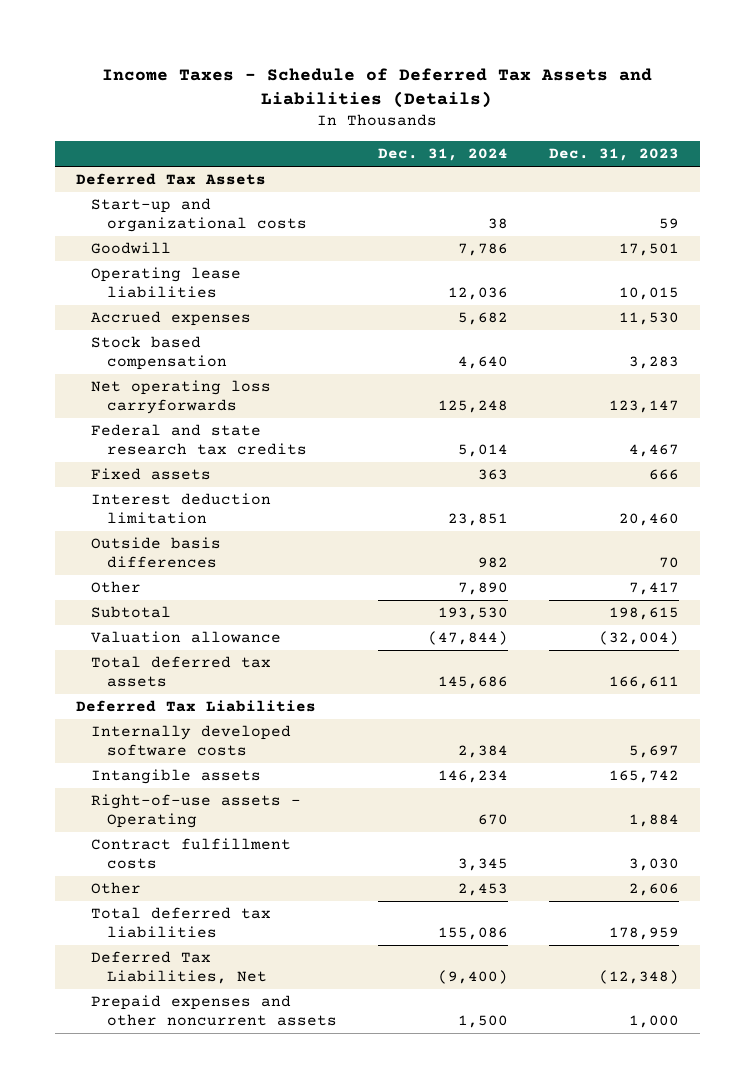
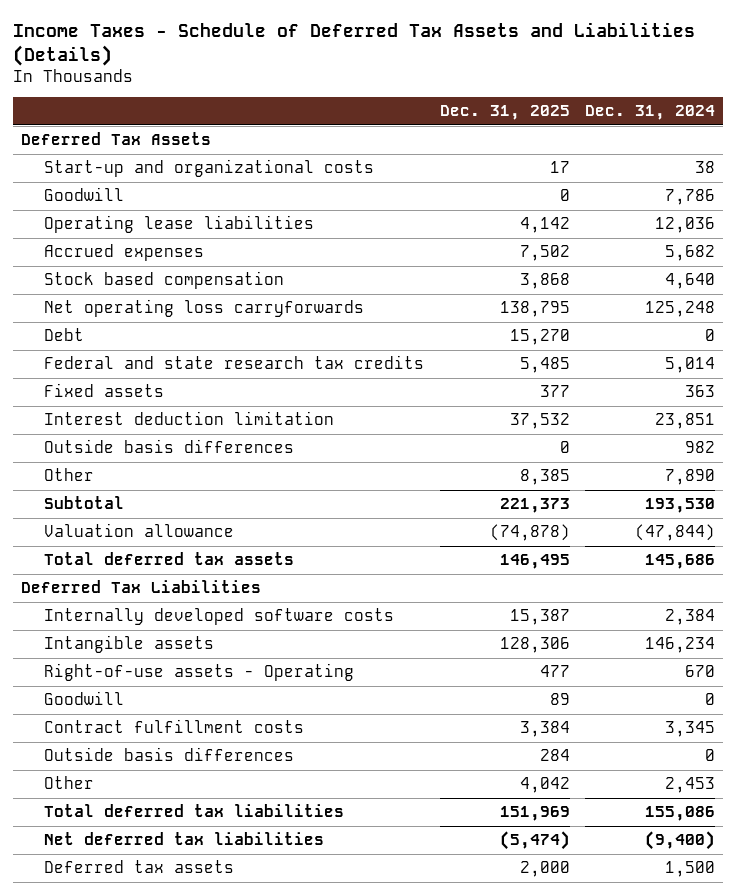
- | Dec. 31, 2024 | Dec. 31, 2023
+ | Dec. 31, 2025 | Dec. 31, 2024
+ Debt | 15,270 | 0
+ Goodwill | 89 | 0
+ Outside basis differences | 284 | 0
- Deferred Tax Liabilities, Net | (9,400) | (12,348)
- Prepaid expenses and other noncurrent assets | 1,500 | 1,000
+ Net deferred tax liabilities | (5,474) | (9,400)
+ Deferred tax assets | 2,000 | 1,500

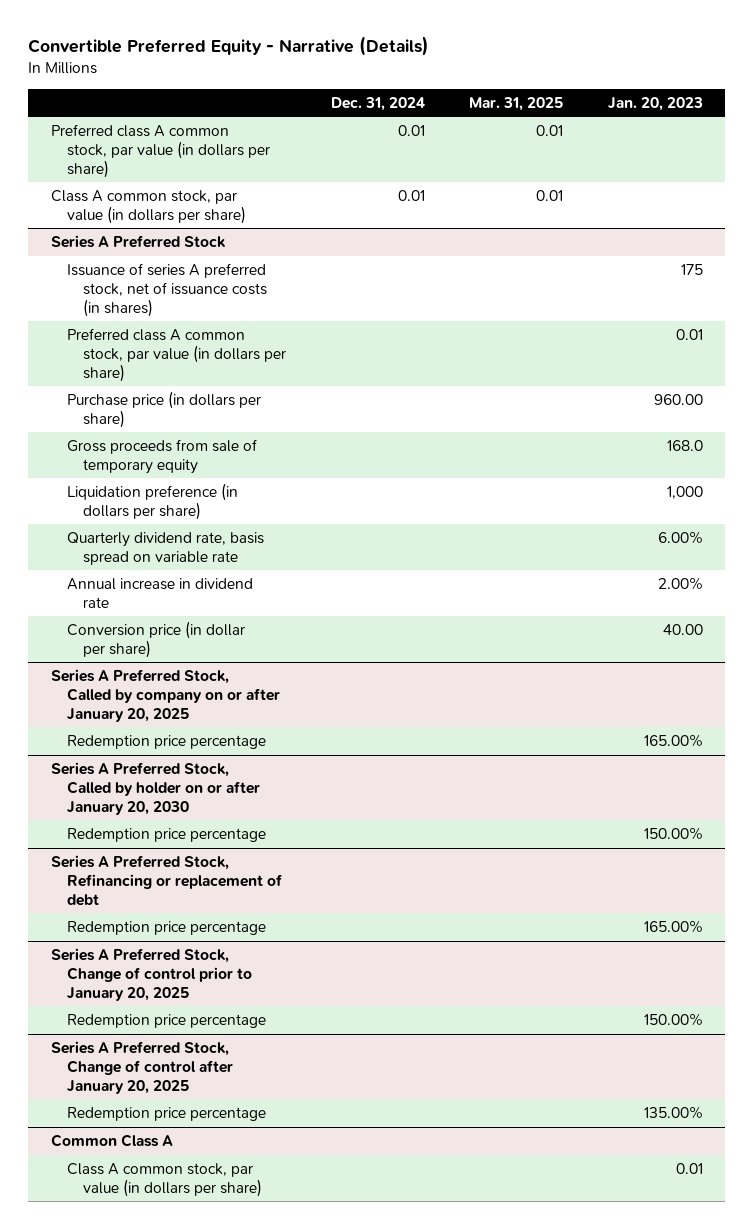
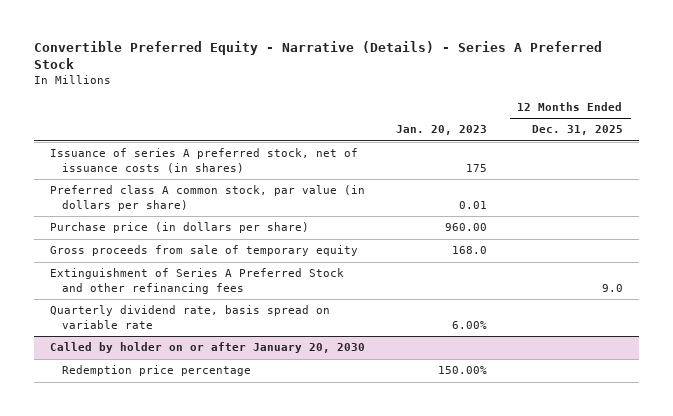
- Convertible Preferred Equity - Narrative (Details)
+ Convertible Preferred Equity - Narrative (Details) - Series A Preferred Stock
- | Dec. 31, 2024 | Mar. 31, 2025 | Jan. 20, 2023
+ | Jan. 20, 2023 | 12 Months Ended Dec. 31, 2025
- Preferred class A common stock, par value (in dollars per share) | 0.01 | 0.01 |
- Class A common stock, par value (in dollars per share) | 0.01 | 0.01 |
- Series A Preferred Stock
- Liquidation preference (in dollars per share) | | | 1,000
+ Extinguishment of Series A Preferred Stock and other refinancing fees | | 9.0
- Annual increase in dividend rate | | | 2.00%
- Conversion price (in dollar per share) | | | 40.00
- Series A Preferred Stock, Called by company on or after January 20, 2025
- Redemption price percentage | | | 165.00%
- Series A Preferred Stock, Called by holder on or after January 20, 2030
- Redemption price percentage | | | 150.00%
- Series A Preferred Stock, Refinancing or replacement of debt
- Redemption price percentage | | | 165.00%
- Series A Preferred Stock, Change of control prior to January 20, 2025
+ Called by holder on or after January 20, 2030
- Series A Preferred Stock, Change of control after January 20, 2025
- Redemption price percentage | | | 135.00%
- Common Class A
- Class A common stock, par value (in dollars per share) | | | 0.01

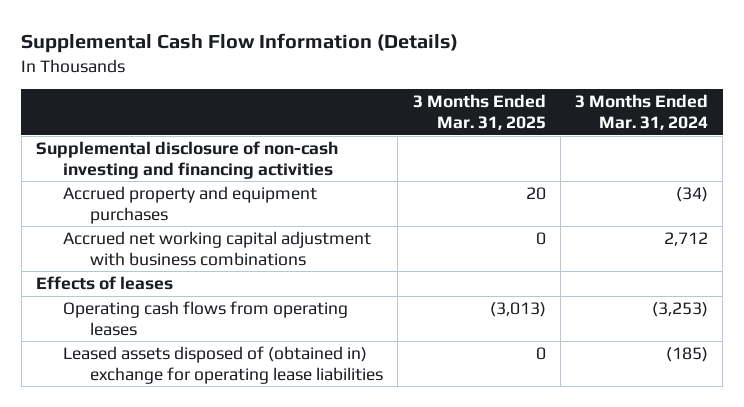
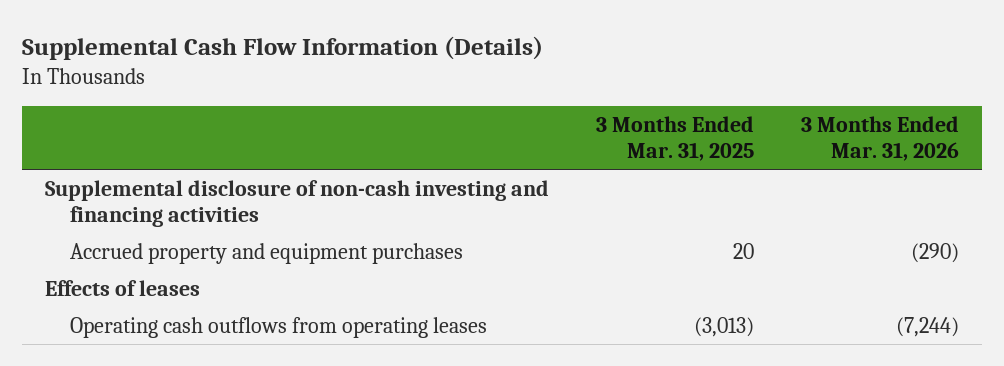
- | 3 Months Ended Mar. 31, 2025 | 3 Months Ended Mar. 31, 2024
+ | 3 Months Ended Mar. 31, 2025 | 3 Months Ended Mar. 31, 2026
- Accrued net working capital adjustment with business combinations | 0 | 2,712
- Operating cash flows from operating leases | (3,013) | (3,253)
- Leased assets disposed of (obtained in) exchange for operating lease liabilities | 0 | (185)
+ Operating cash outflows from operating leases | (3,013) | (7,244)

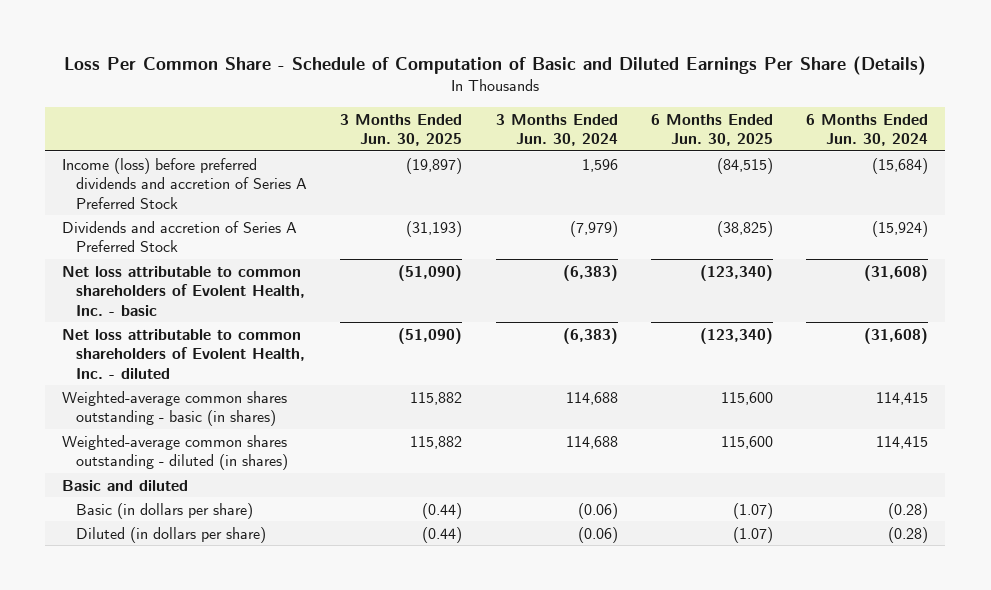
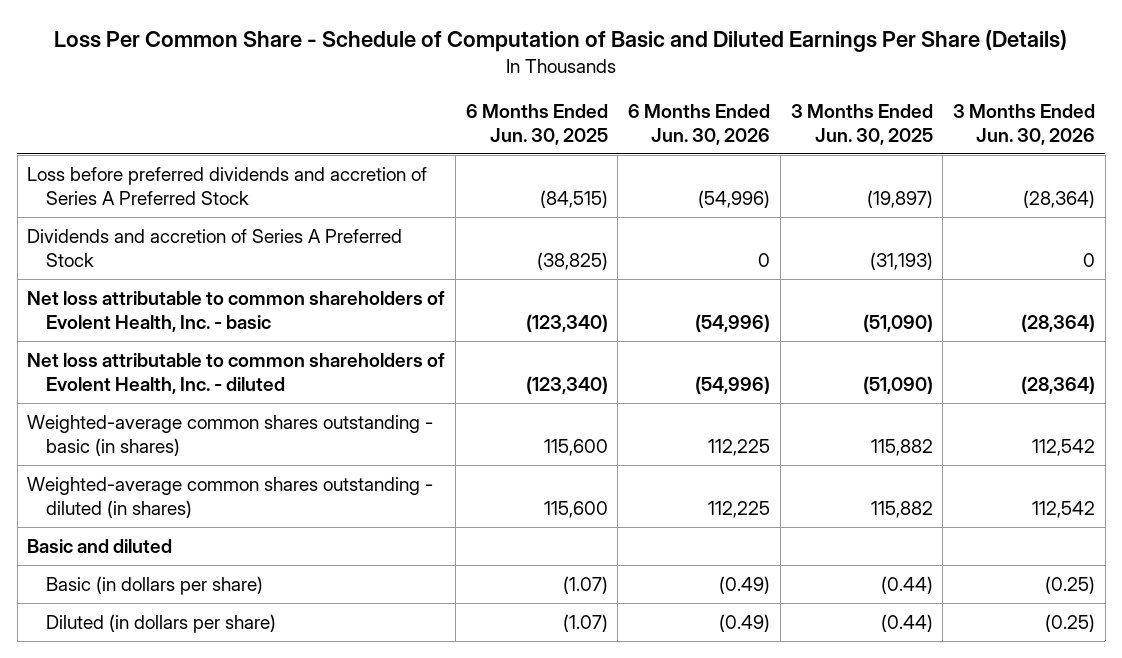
- | 3 Months Ended Jun. 30, 2025 | 3 Months Ended Jun. 30, 2024 | 6 Months Ended Jun. 30, 2025 | 6 Months Ended Jun. 30, 2024
+ | 6 Months Ended Jun. 30, 2025 | 6 Months Ended Jun. 30, 2026 | 3 Months Ended Jun. 30, 2025 | 3 Months Ended Jun. 30, 2026
- Income (loss) before preferred dividends and accretion of Series A Preferred Stock | (19,897) | 1,596 | (84,515) | (15,684)
+ Loss before preferred dividends and accretion of Series A Preferred Stock | (84,515) | (54,996) | (19,897) | (28,364)

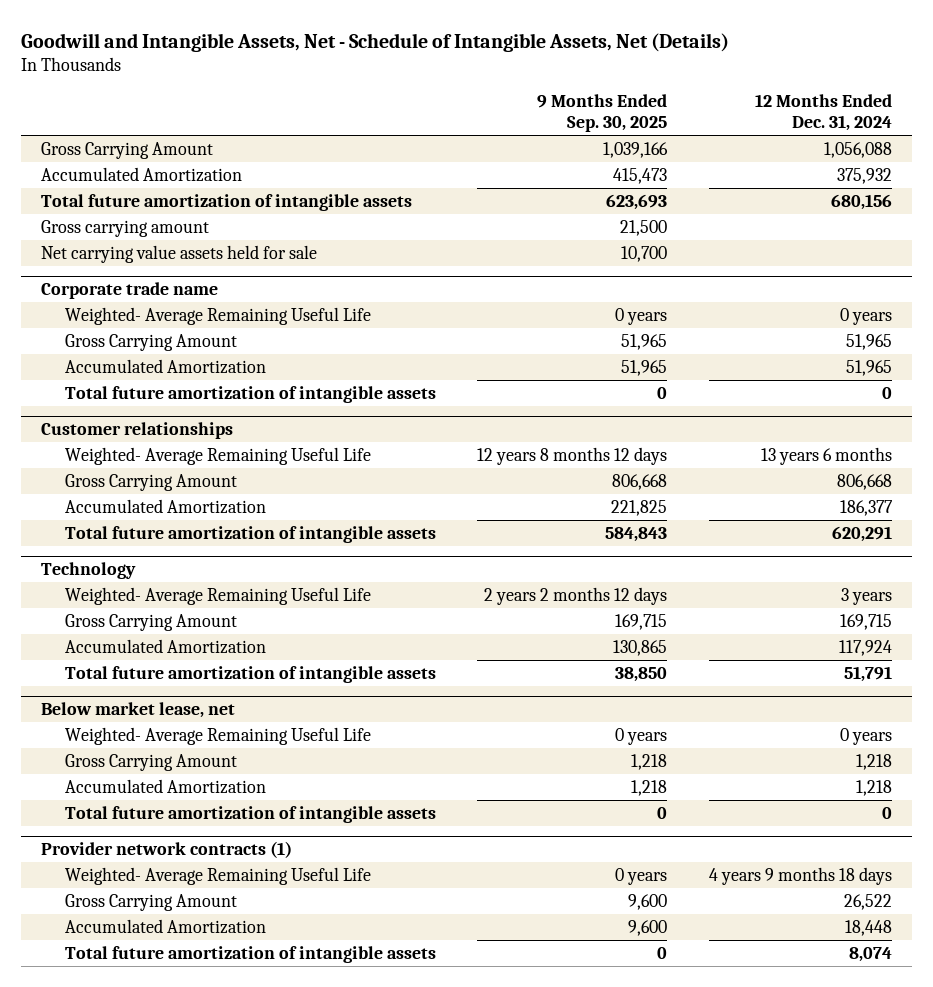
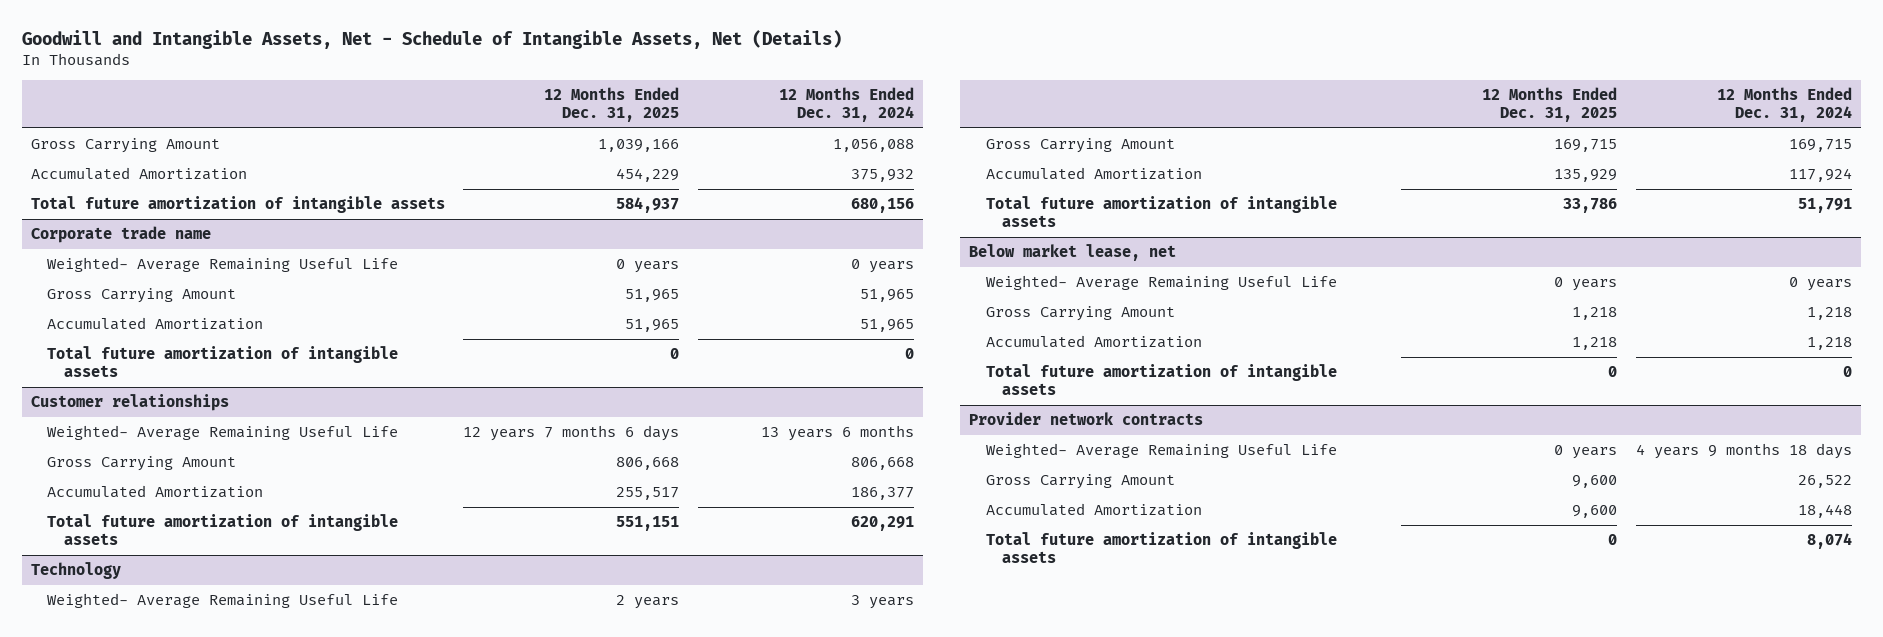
- | 9 Months Ended Sep. 30, 2025 | 12 Months Ended Dec. 31, 2024
+ | 12 Months Ended Dec. 31, 2025 | 12 Months Ended Dec. 31, 2024
- Gross carrying amount | 21,500 |
- Net carrying value assets held for sale | 10,700 |
- Provider network contracts (1)
+ Provider network contracts

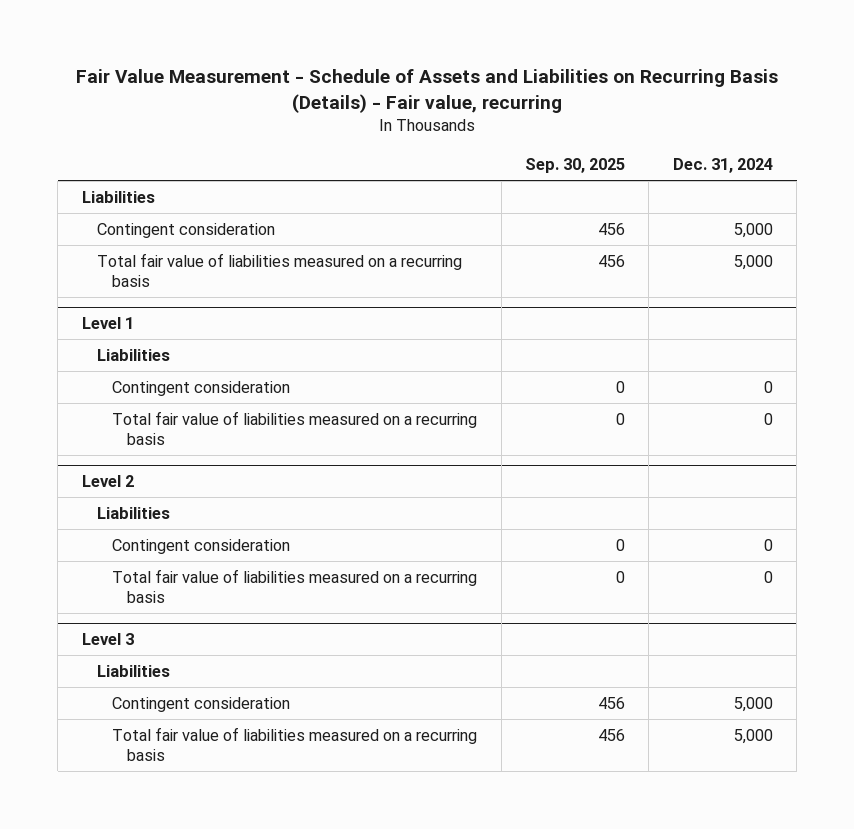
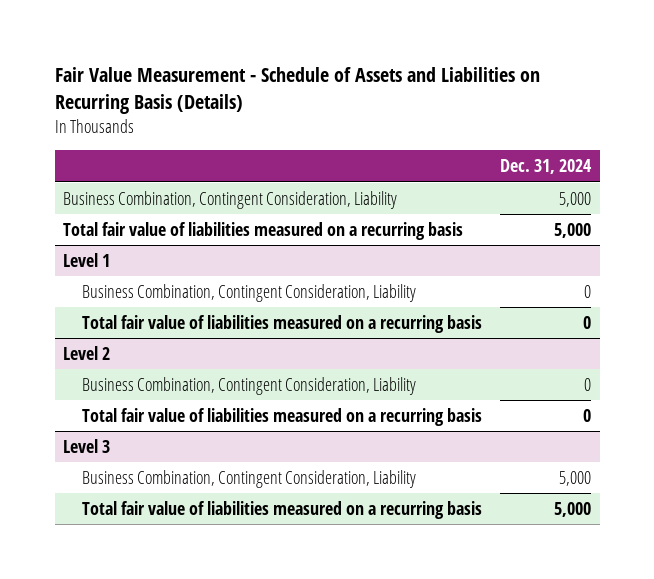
- Fair Value Measurement - Schedule of Assets and Liabilities on Recurring Basis (Details) - Fair value, recurring
+ Fair Value Measurement - Schedule of Assets and Liabilities on Recurring Basis (Details)
- | Sep. 30, 2025 | Dec. 31, 2024
+ | Dec. 31, 2024
- Liabilities
- Contingent consideration | 456 | 5,000
+ Business Combination, Contingent Consideration, Liability | 5,000
@ Level 1
- Liabilities
- Contingent consideration | 0 | 0
+ Business Combination, Contingent Consideration, Liability | 0
@ Level 2
- Liabilities
- Contingent consideration | 0 | 0
+ Business Combination, Contingent Consideration, Liability | 0
@ Level 3
- Liabilities
- Contingent consideration | 456 | 5,000
+ Business Combination, Contingent Consideration, Liability | 5,000

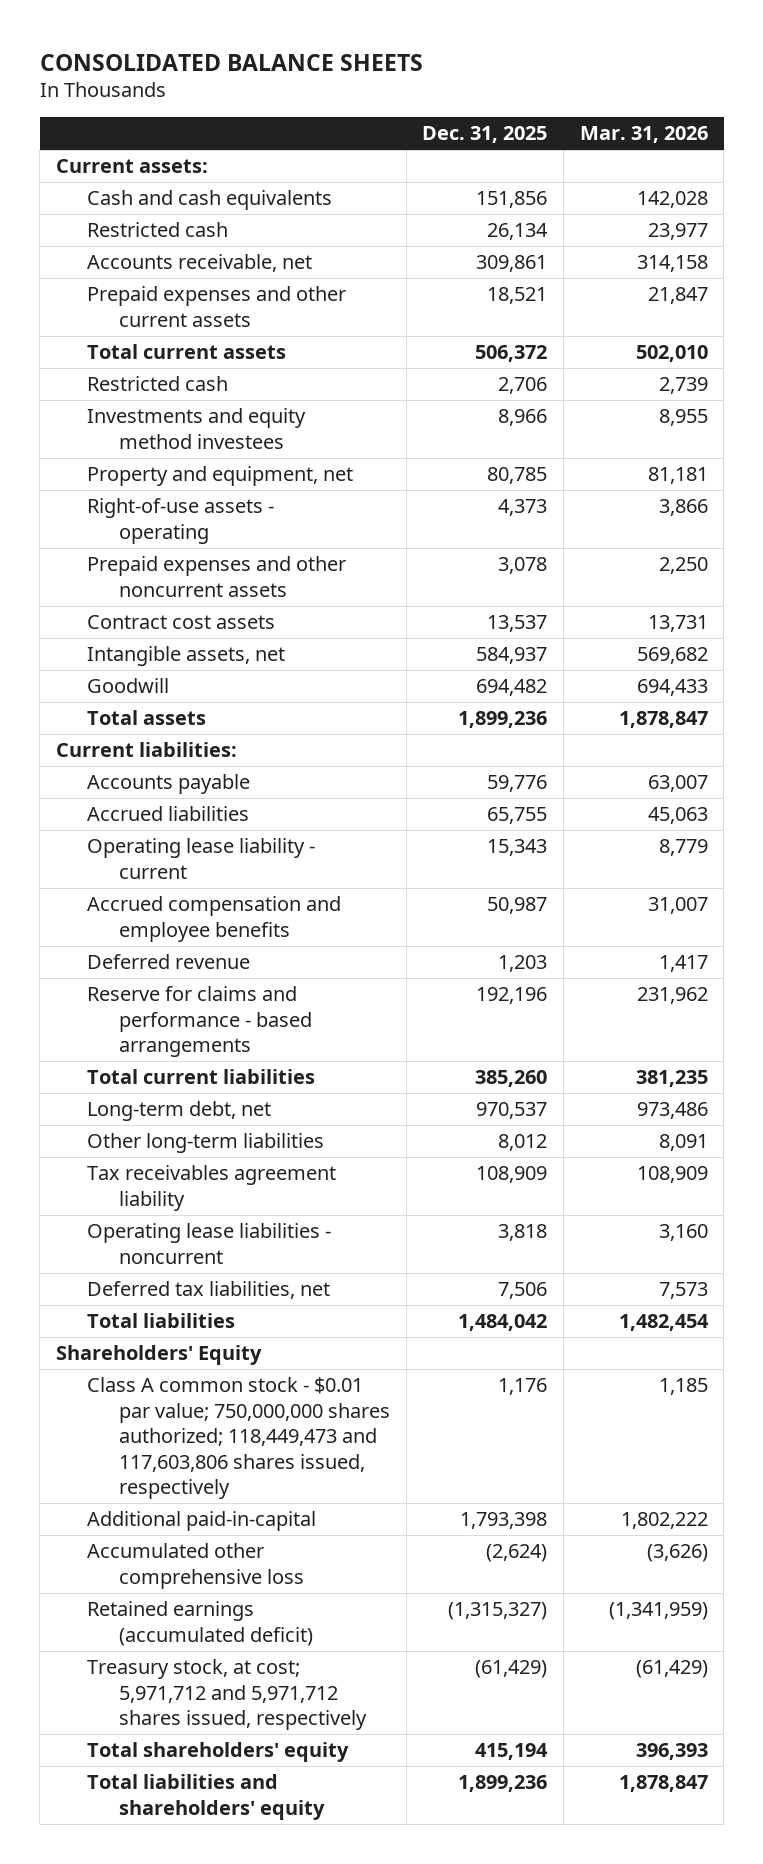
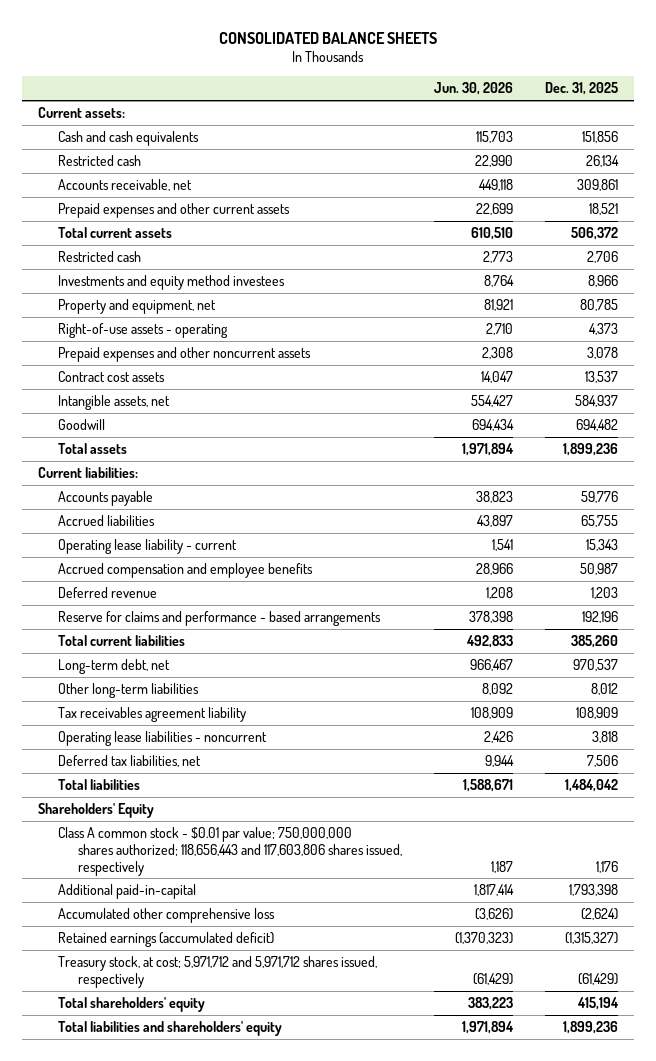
- | Dec. 31, 2025 | Mar. 31, 2026
+ | Jun. 30, 2026 | Dec. 31, 2025
- Class A common stock - $0.01 par value; 750,000,000 shares authorized; 118,449,473 and 117,603,806 shares issued, respectively | 1,176 | 1,185
+ Class A common stock - $0.01 par value; 750,000,000 shares authorized; 118,656,443 and 117,603,806 shares issued, respectively | 1,187 | 1,176

